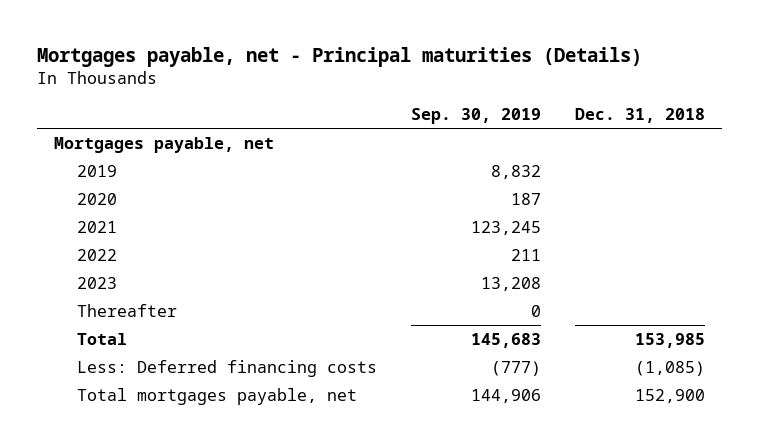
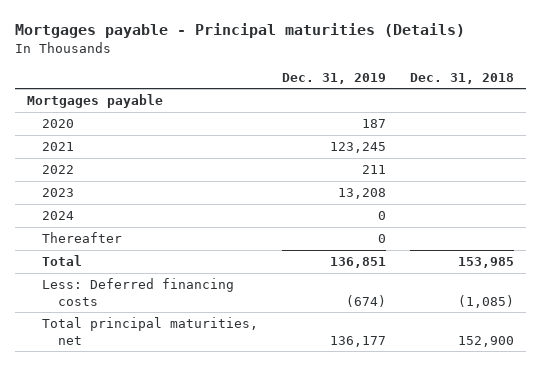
- Mortgages payable, net - Principal maturities (Details)
+ Mortgages payable - Principal maturities (Details)
- | Sep. 30, 2019 | Dec. 31, 2018
+ | Dec. 31, 2019 | Dec. 31, 2018
- Mortgages payable, net
- 2019 | 8,832 |
+ Mortgages payable
+ 2024 | 0 |
- Total mortgages payable, net | 144,906 | 152,900
+ Total principal maturities, net | 136,177 | 152,900

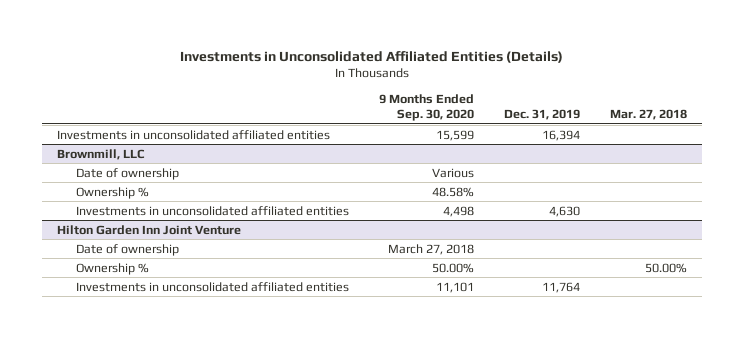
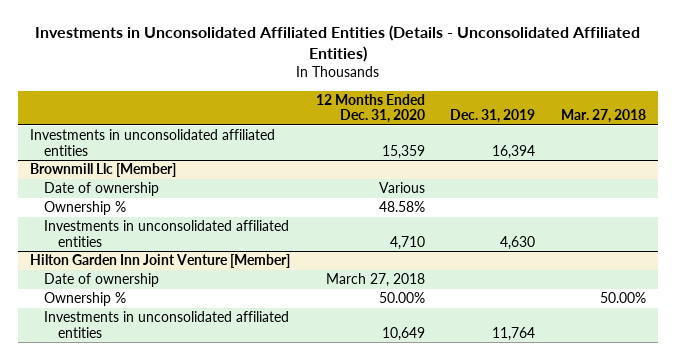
- Investments in Unconsolidated Affiliated Entities (Details)
+ Investments in Unconsolidated Affiliated Entities (Details - Unconsolidated Affiliated Entities)
- | 9 Months Ended Sep. 30, 2020 | Dec. 31, 2019 | Mar. 27, 2018
+ | 12 Months Ended Dec. 31, 2020 | Dec. 31, 2019 | Mar. 27, 2018
- Brownmill, LLC
+ Brownmill Llc [Member]
- Hilton Garden Inn Joint Venture
+ Hilton Garden Inn Joint Venture [Member]

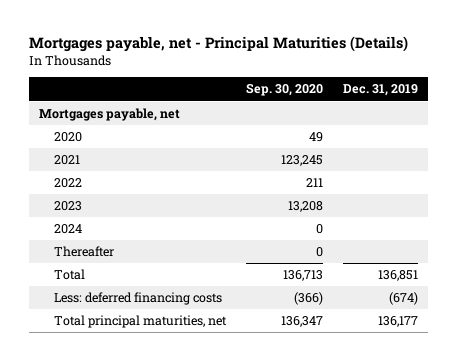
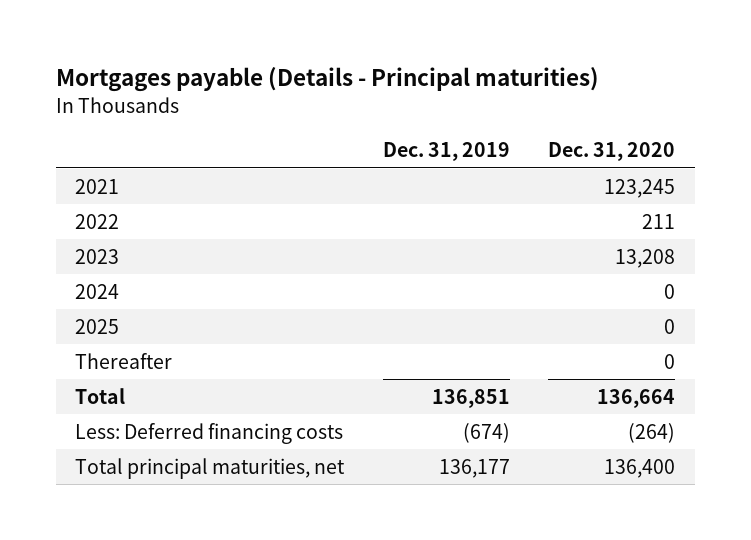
- Mortgages payable, net - Principal Maturities (Details)
+ Mortgages payable (Details - Principal maturities)
- | Sep. 30, 2020 | Dec. 31, 2019
+ | Dec. 31, 2019 | Dec. 31, 2020
- Mortgages payable, net
- 2020 | 49 |
+ 2025 | | 0
- Less: deferred financing costs | (366) | (674)
+ Less: Deferred financing costs | (674) | (264)

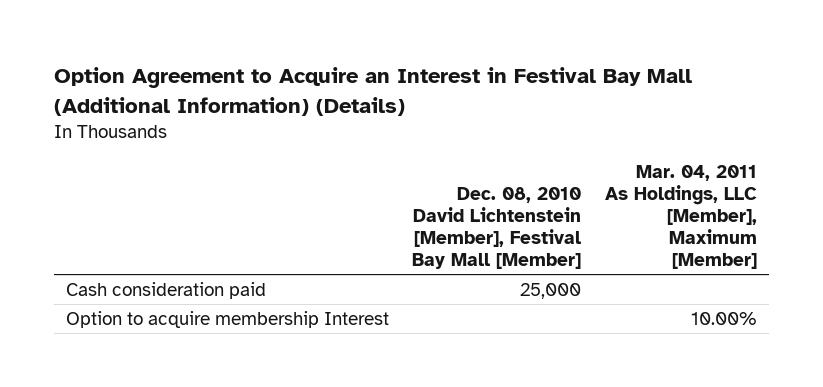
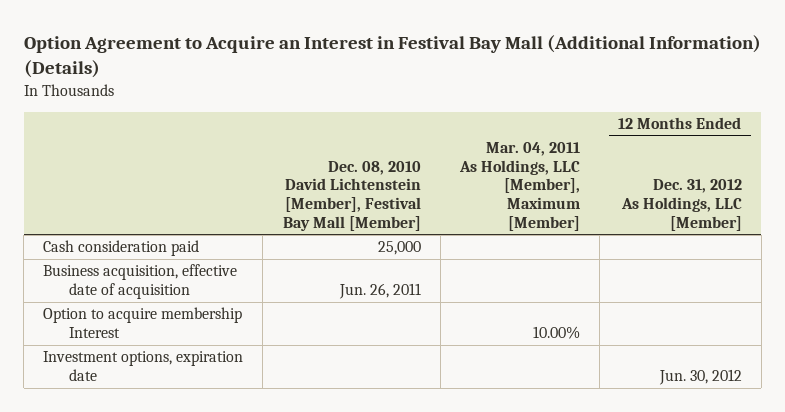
- | Dec. 08, 2010 David Lichtenstein [Member], Festival Bay Mall [Member] | Mar. 04, 2011 As Holdings, LLC [Member], Maximum [Member]
+ | Dec. 08, 2010 David Lichtenstein [Member], Festival Bay Mall [Member] | Mar. 04, 2011 As Holdings, LLC [Member], Maximum [Member] | 12 Months Ended Dec. 31, 2012 As Holdings, LLC [Member]
+ Business acquisition, effective date of acquisition | Jun. 26, 2011 | |
+ Investment options, expiration date | | | Jun. 30, 2012

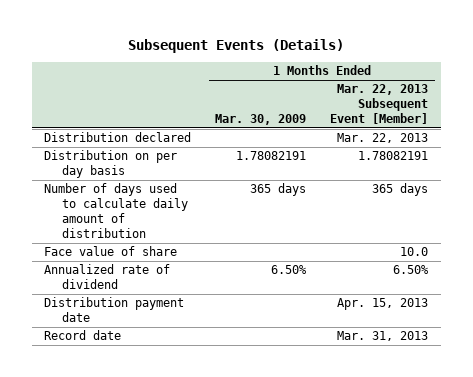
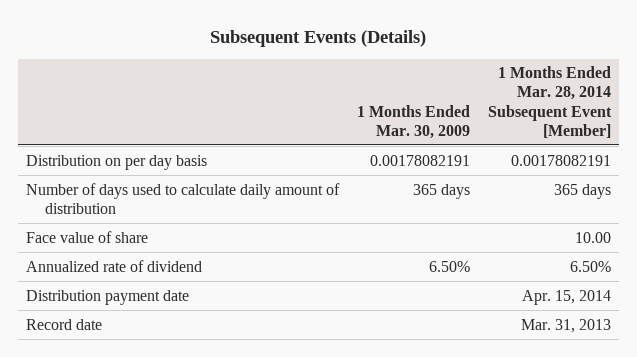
- | 1 Months Ended Mar. 30, 2009 | 1 Months Ended Mar. 22, 2013 Subsequent Event [Member]
+ | 1 Months Ended Mar. 30, 2009 | 1 Months Ended Mar. 28, 2014 Subsequent Event [Member]
- Distribution declared | | Mar. 22, 2013
- Distribution on per day basis | 1.78082191 | 1.78082191
+ Distribution on per day basis | 0.00178082191 | 0.00178082191

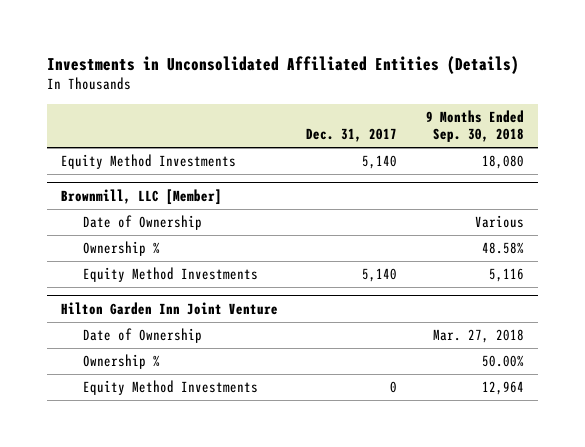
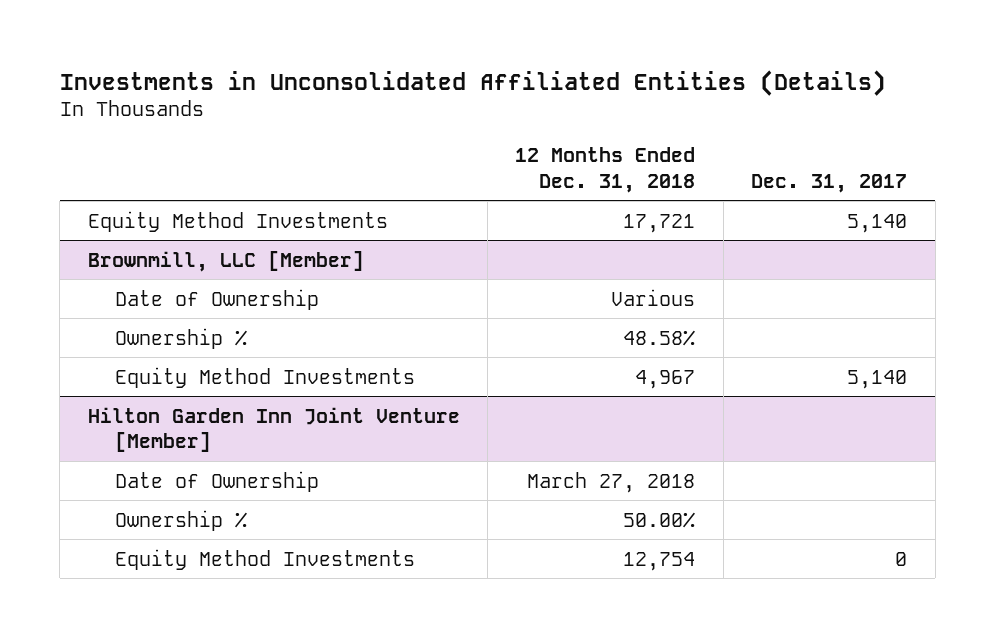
- | Dec. 31, 2017 | 9 Months Ended Sep. 30, 2018
+ | 12 Months Ended Dec. 31, 2018 | Dec. 31, 2017
- Hilton Garden Inn Joint Venture
+ Hilton Garden Inn Joint Venture [Member]

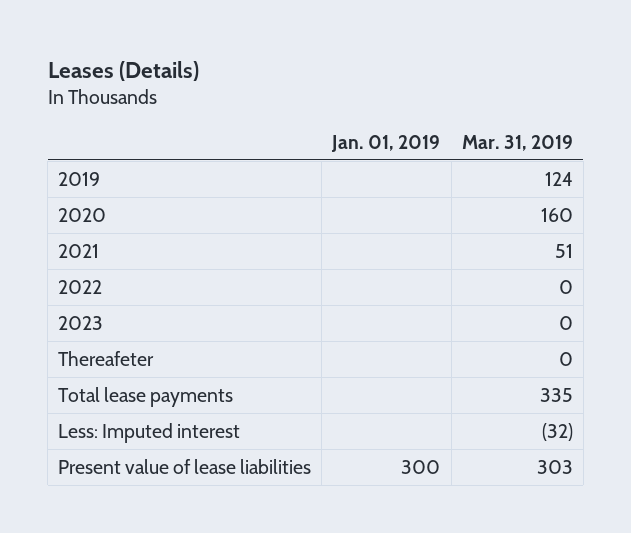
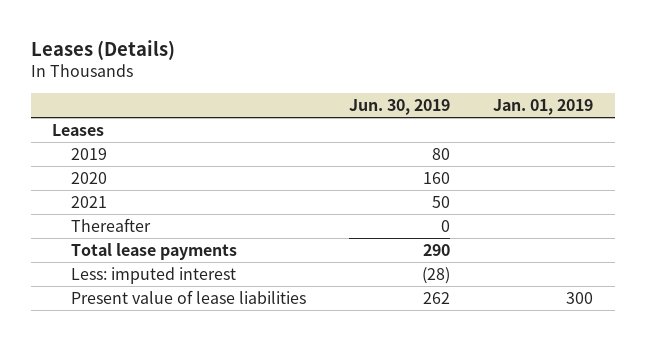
- | Jan. 01, 2019 | Mar. 31, 2019
+ | Jun. 30, 2019 | Jan. 01, 2019
+ Leases
- 2022 | | 0
- 2023 | | 0
- Thereafeter | | 0
+ Thereafter | 0 |
- Less: Imputed interest | | (32)
+ Less: imputed interest | (28) |

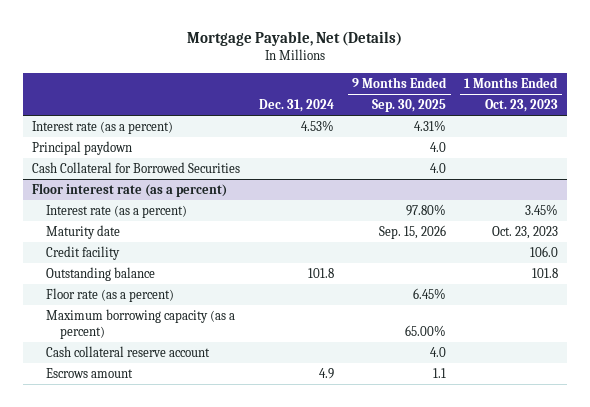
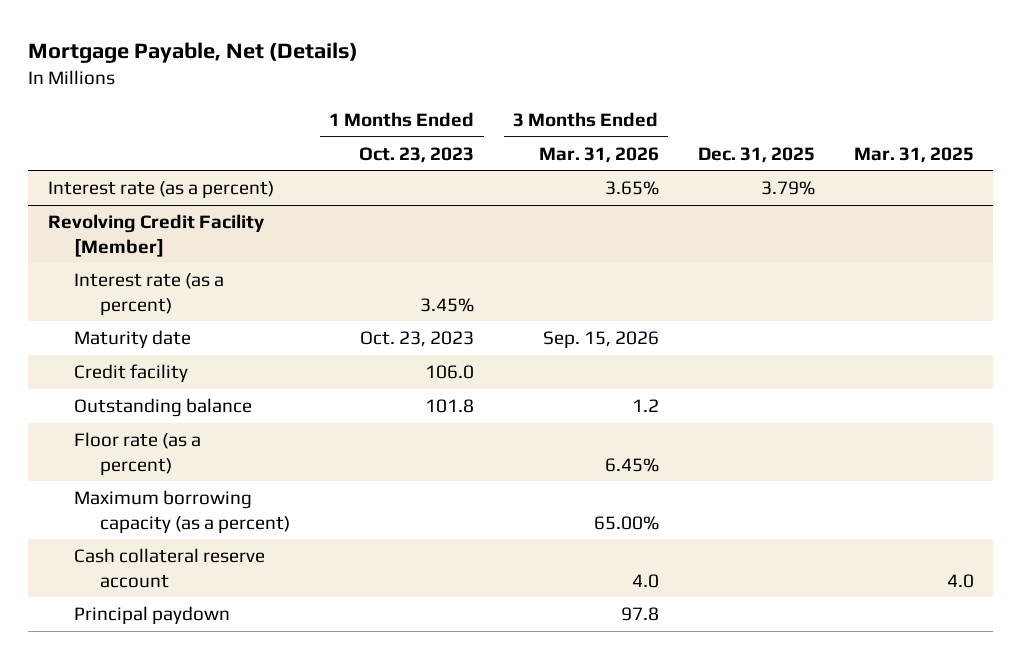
- | Dec. 31, 2024 | 9 Months Ended Sep. 30, 2025 | 1 Months Ended Oct. 23, 2023
+ | 1 Months Ended Oct. 23, 2023 | 3 Months Ended Mar. 31, 2026 | Dec. 31, 2025 | Mar. 31, 2025
- Principal paydown | | 4.0 |
- Cash Collateral for Borrowed Securities | | 4.0 |
- Floor interest rate (as a percent)
+ Revolving Credit Facility [Member]
- Escrows amount | 4.9 | 1.1 |
+ Principal paydown | | 97.8 | |

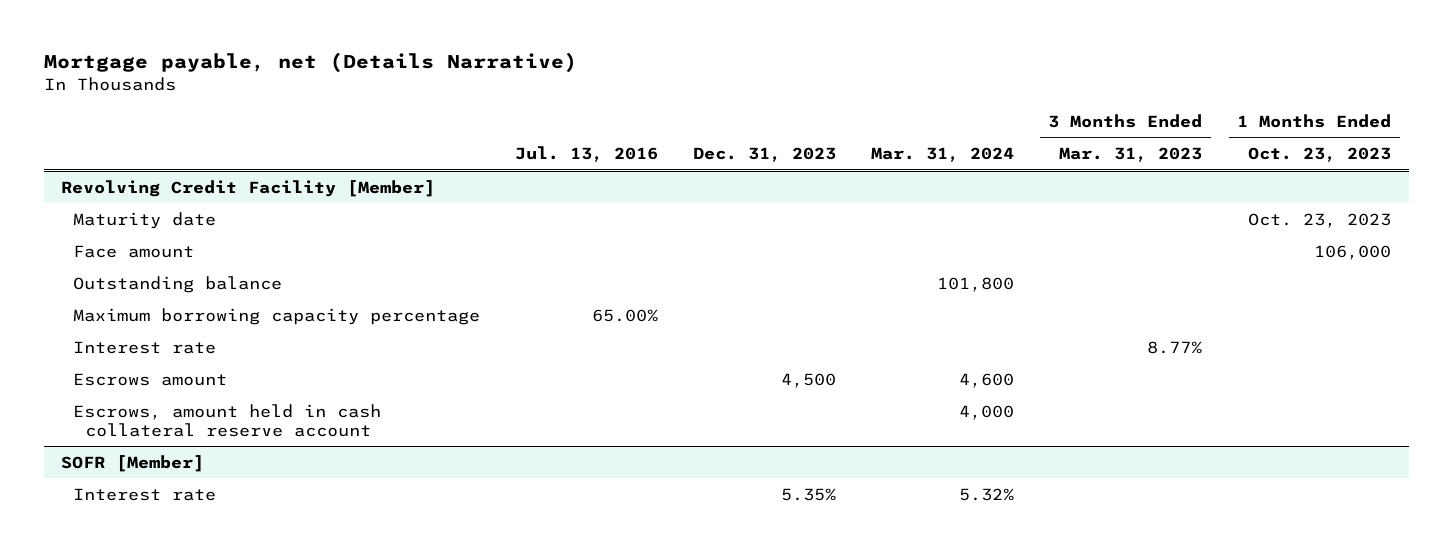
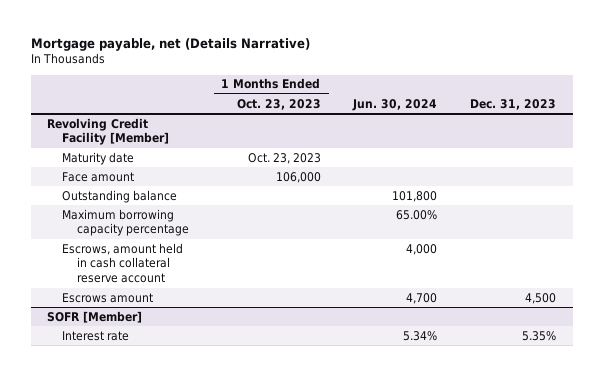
- | Jul. 13, 2016 | Dec. 31, 2023 | Mar. 31, 2024 | 3 Months Ended Mar. 31, 2023 | 1 Months Ended Oct. 23, 2023
+ | 1 Months Ended Oct. 23, 2023 | Jun. 30, 2024 | Dec. 31, 2023
@ Revolving Credit Facility [Member]
- Interest rate | | | | 8.77% |
moved down: Escrows amount | | 4,700 | 4,500

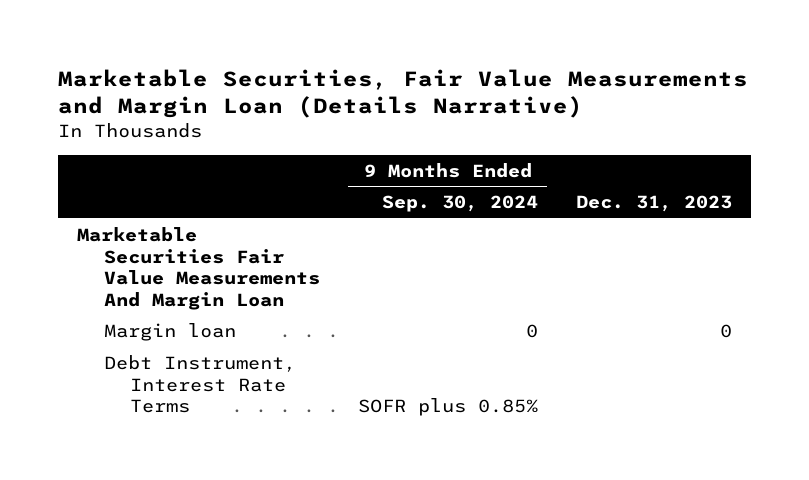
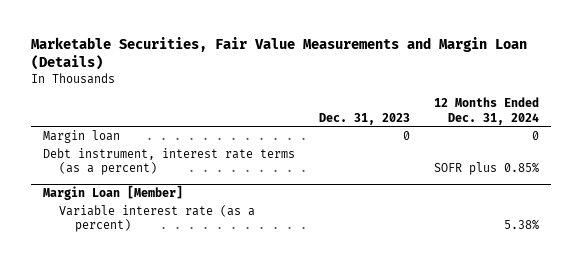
- Marketable Securities, Fair Value Measurements and Margin Loan (Details Narrative)
+ Marketable Securities, Fair Value Measurements and Margin Loan (Details)
- | 9 Months Ended Sep. 30, 2024 | Dec. 31, 2023
+ | Dec. 31, 2023 | 12 Months Ended Dec. 31, 2024
- Marketable Securities Fair Value Measurements And Margin Loan
- Debt Instrument, Interest Rate Terms | SOFR plus 0.85% |
+ Debt instrument, interest rate terms (as a percent) | | SOFR plus 0.85%
+ Margin Loan [Member]
+ Variable interest rate (as a percent) | | 5.38%

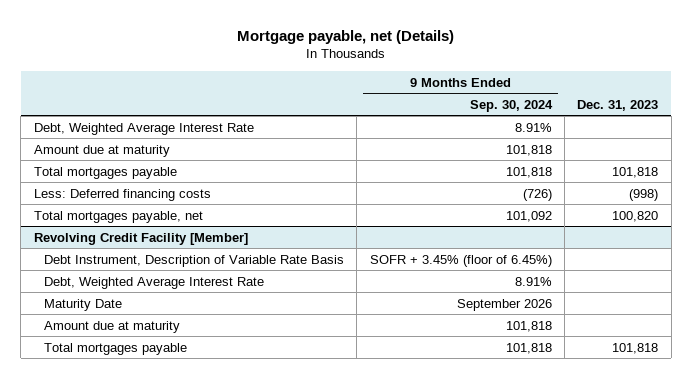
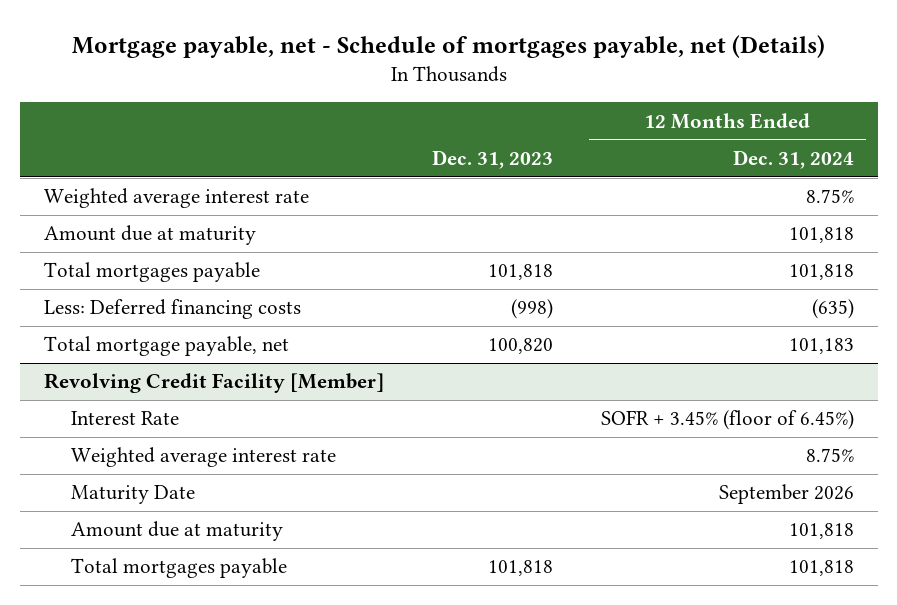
- Mortgage payable, net (Details)
+ Mortgage payable, net - Schedule of mortgages payable, net (Details)
- | 9 Months Ended Sep. 30, 2024 | Dec. 31, 2023
+ | Dec. 31, 2023 | 12 Months Ended Dec. 31, 2024
- Debt, Weighted Average Interest Rate | 8.91% |
+ Weighted average interest rate | | 8.75%
- Total mortgages payable, net | 101,092 | 100,820
+ Total mortgage payable, net | 100,820 | 101,183
@ Revolving Credit Facility [Member]
- Debt Instrument, Description of Variable Rate Basis | SOFR + 3.45% (floor of 6.45%) |
- Debt, Weighted Average Interest Rate | 8.91% |
+ Interest Rate | | SOFR + 3.45% (floor of 6.45%)
+ Weighted average interest rate | | 8.75%

